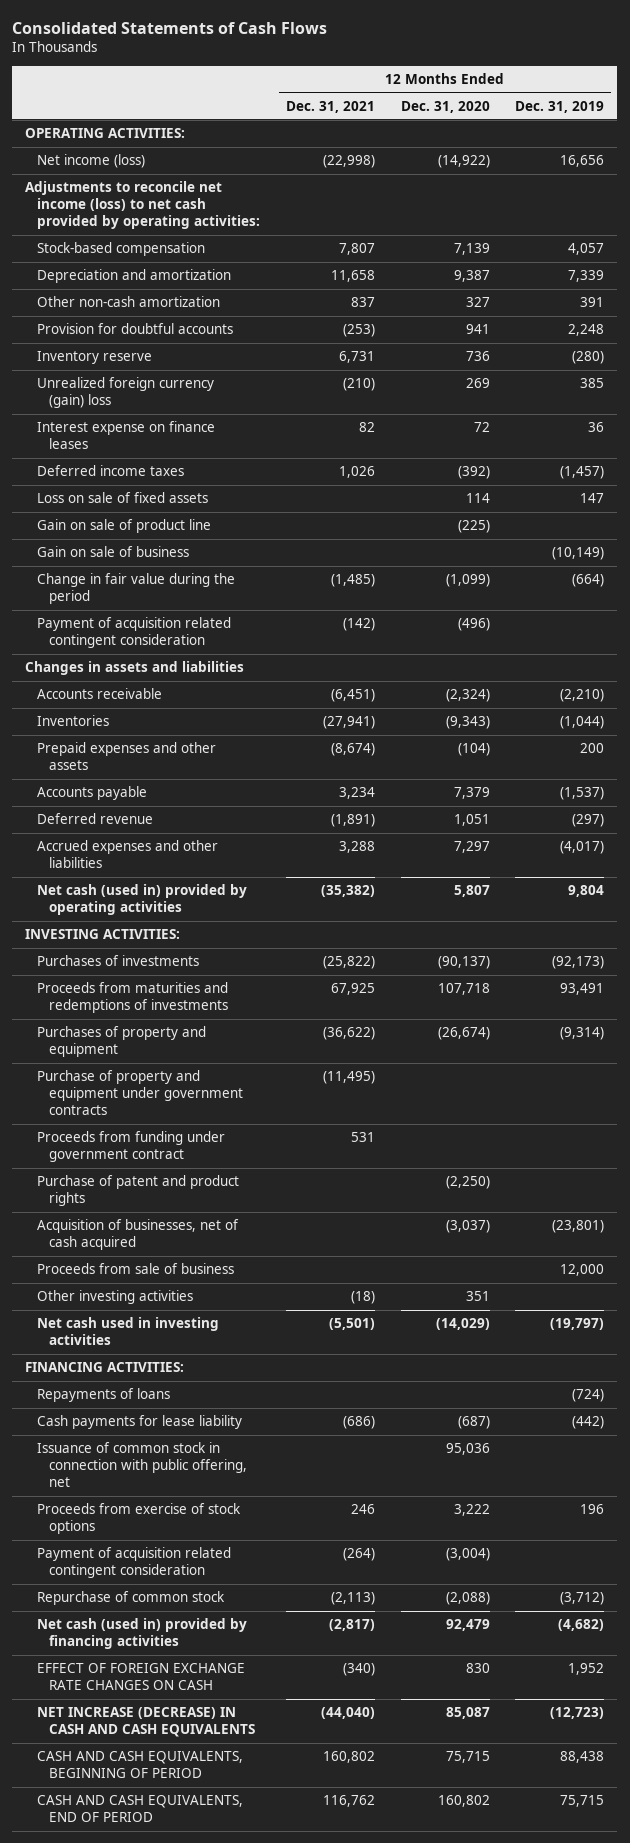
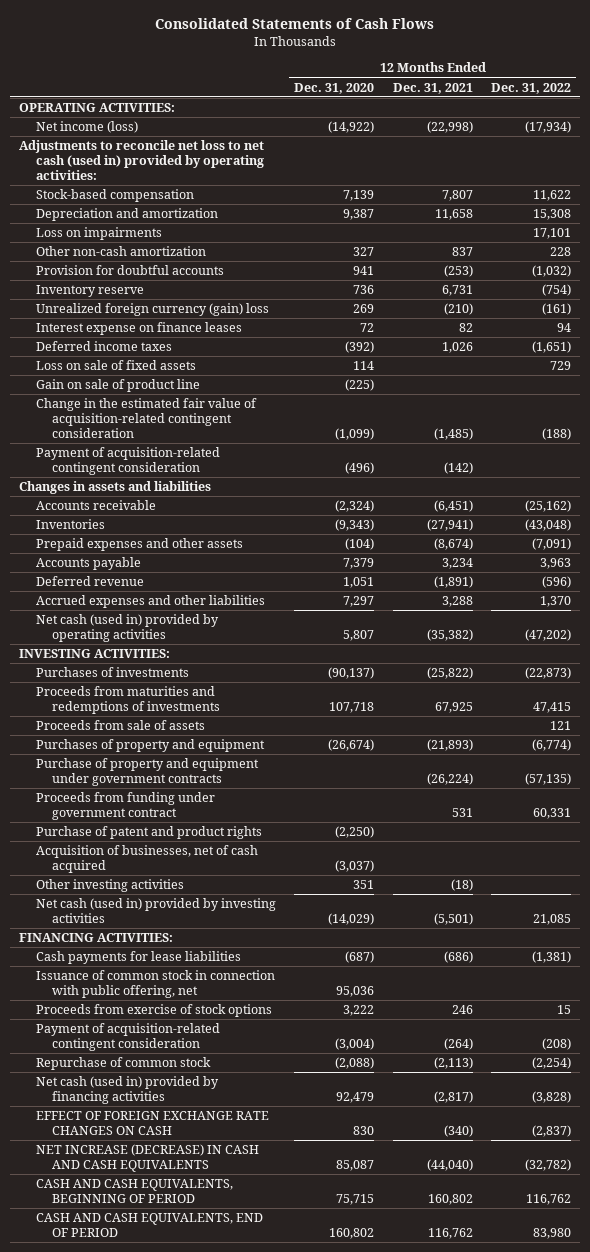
- | 12 Months Ended Dec. 31, 2021 | 12 Months Ended Dec. 31, 2020 | 12 Months Ended Dec. 31, 2019
+ | 12 Months Ended Dec. 31, 2020 | 12 Months Ended Dec. 31, 2021 | 12 Months Ended Dec. 31, 2022
- Adjustments to reconcile net income (loss) to net cash provided by operating activities:
+ Adjustments to reconcile net loss to net cash (used in) provided by operating activities:
+ Loss on impairments | | | 17,101
- Gain on sale of business | | | (10,149)
- Change in fair value during the period | (1,485) | (1,099) | (664)
- Payment of acquisition related contingent consideration | (142) | (496) |
+ Change in the estimated fair value of acquisition-related contingent consideration | (1,099) | (1,485) | (188)
+ Payment of acquisition-related contingent consideration | (496) | (142) |
- Purchases of property and equipment | (36,622) | (26,674) | (9,314)
- Purchase of property and equipment under government contracts | (11,495) | |
+ Proceeds from sale of assets | | | 121
+ Purchases of property and equipment | (26,674) | (21,893) | (6,774)
+ Purchase of property and equipment under government contracts | | (26,224) | (57,135)
- Proceeds from sale of business | | | 12,000
- Net cash used in investing activities | (5,501) | (14,029) | (19,797)
+ Net cash (used in) provided by investing activities | (14,029) | (5,501) | 21,085
- Repayments of loans | | | (724)
- Cash payments for lease liability | (686) | (687) | (442)
+ Cash payments for lease liabilities | (687) | (686) | (1,381)
- Payment of acquisition related contingent consideration | (264) | (3,004) |
+ Payment of acquisition-related contingent consideration | (3,004) | (264) | (208)

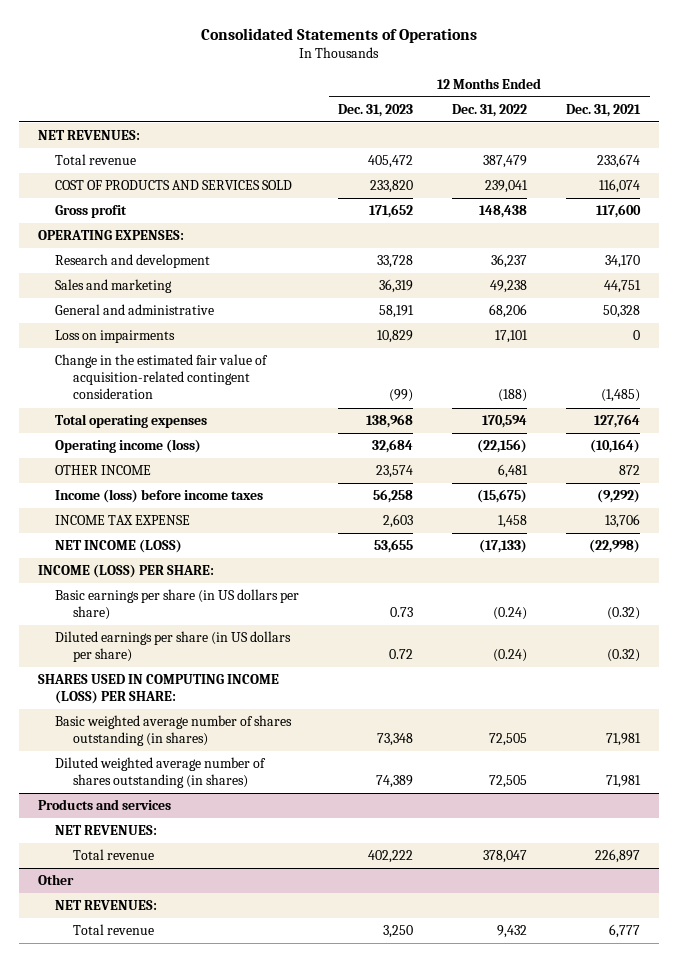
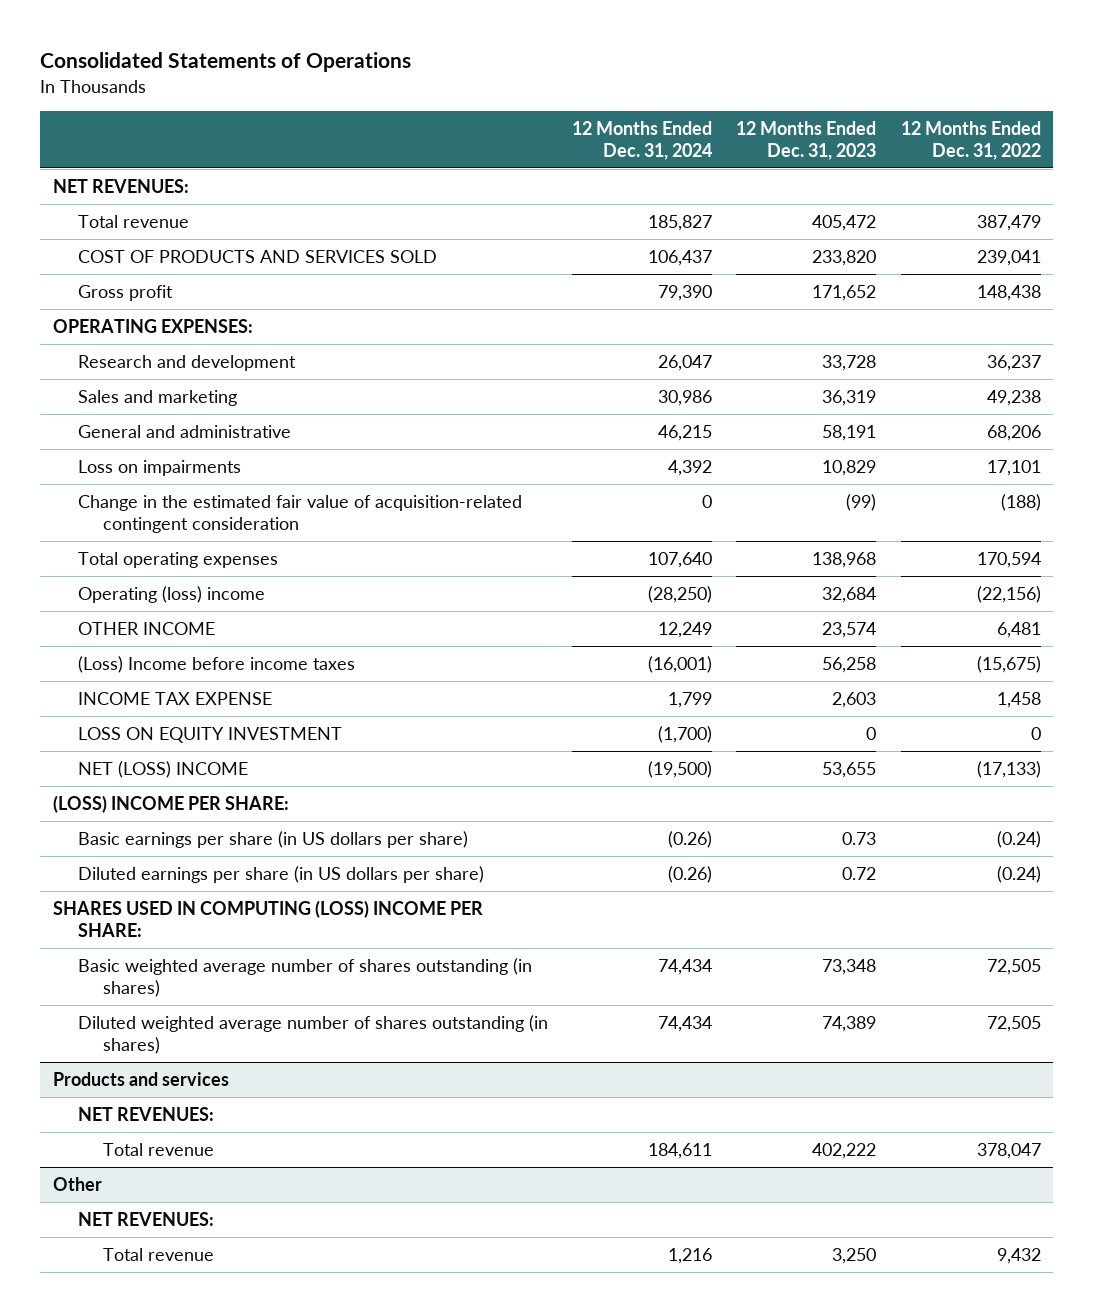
- | 12 Months Ended Dec. 31, 2023 | 12 Months Ended Dec. 31, 2022 | 12 Months Ended Dec. 31, 2021
+ | 12 Months Ended Dec. 31, 2024 | 12 Months Ended Dec. 31, 2023 | 12 Months Ended Dec. 31, 2022
- Operating income (loss) | 32,684 | (22,156) | (10,164)
+ Operating (loss) income | (28,250) | 32,684 | (22,156)
- Income (loss) before income taxes | 56,258 | (15,675) | (9,292)
+ (Loss) Income before income taxes | (16,001) | 56,258 | (15,675)
- NET INCOME (LOSS) | 53,655 | (17,133) | (22,998)
- INCOME (LOSS) PER SHARE:
+ LOSS ON EQUITY INVESTMENT | (1,700) | 0 | 0
+ NET (LOSS) INCOME | (19,500) | 53,655 | (17,133)
+ (LOSS) INCOME PER SHARE:
- SHARES USED IN COMPUTING INCOME (LOSS) PER SHARE:
+ SHARES USED IN COMPUTING (LOSS) INCOME PER SHARE:

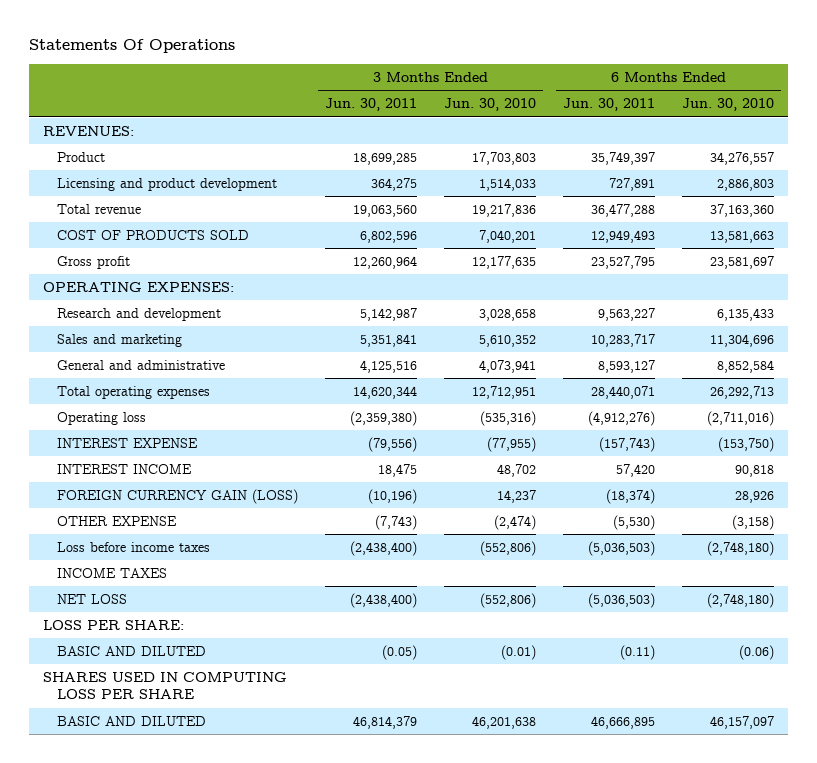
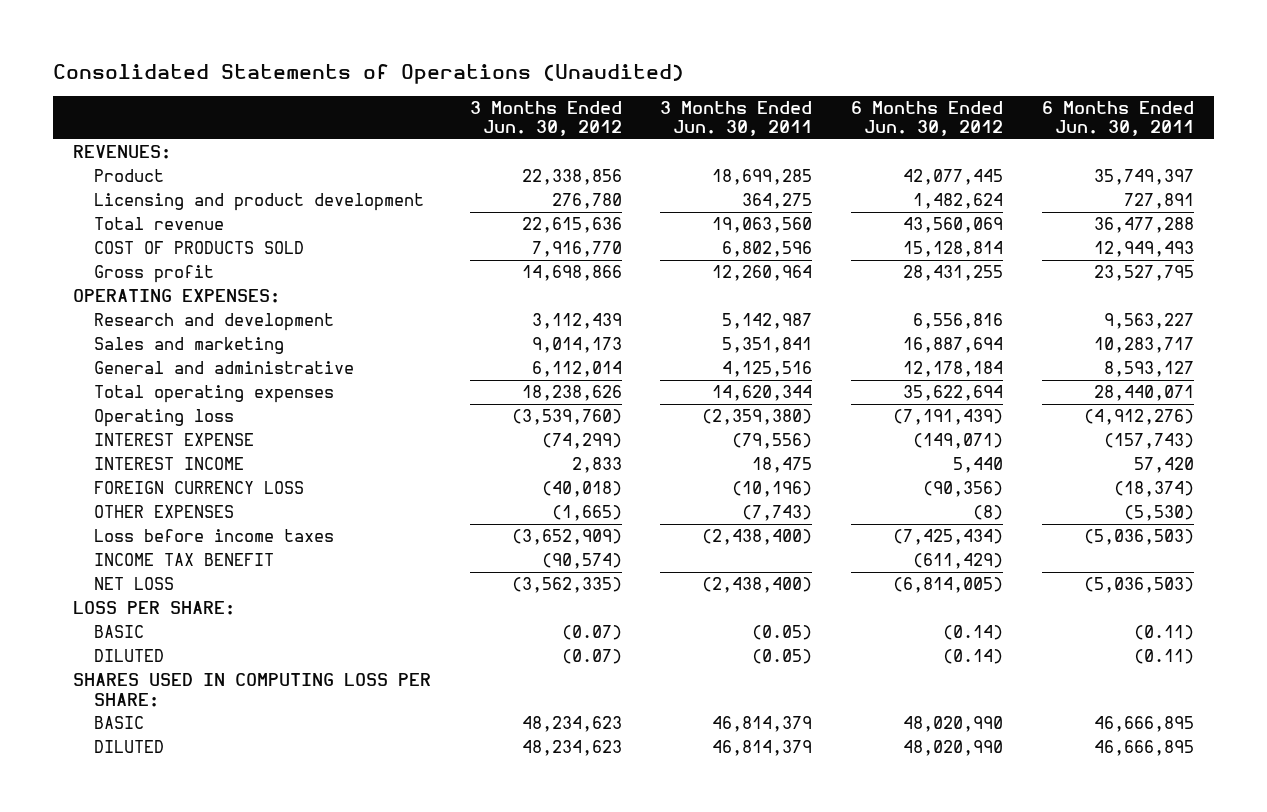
- Statements Of Operations
+ Consolidated Statements of Operations (Unaudited)
- | 3 Months Ended Jun. 30, 2011 | 3 Months Ended Jun. 30, 2010 | 6 Months Ended Jun. 30, 2011 | 6 Months Ended Jun. 30, 2010
+ | 3 Months Ended Jun. 30, 2012 | 3 Months Ended Jun. 30, 2011 | 6 Months Ended Jun. 30, 2012 | 6 Months Ended Jun. 30, 2011
- FOREIGN CURRENCY GAIN (LOSS) | (10,196) | 14,237 | (18,374) | 28,926
- OTHER EXPENSE | (7,743) | (2,474) | (5,530) | (3,158)
+ FOREIGN CURRENCY LOSS | (40,018) | (10,196) | (90,356) | (18,374)
+ OTHER EXPENSES | (1,665) | (7,743) | (8) | (5,530)
- INCOME TAXES
+ INCOME TAX BENEFIT | (90,574) | | (611,429) |
- BASIC AND DILUTED | (0.05) | (0.01) | (0.11) | (0.06)
- SHARES USED IN COMPUTING LOSS PER SHARE
- BASIC AND DILUTED | 46,814,379 | 46,201,638 | 46,666,895 | 46,157,097
+ BASIC | (0.07) | (0.05) | (0.14) | (0.11)
+ DILUTED | (0.07) | (0.05) | (0.14) | (0.11)
+ SHARES USED IN COMPUTING LOSS PER SHARE:
+ BASIC | 48,234,623 | 46,814,379 | 48,020,990 | 46,666,895
+ DILUTED | 48,234,623 | 46,814,379 | 48,020,990 | 46,666,895

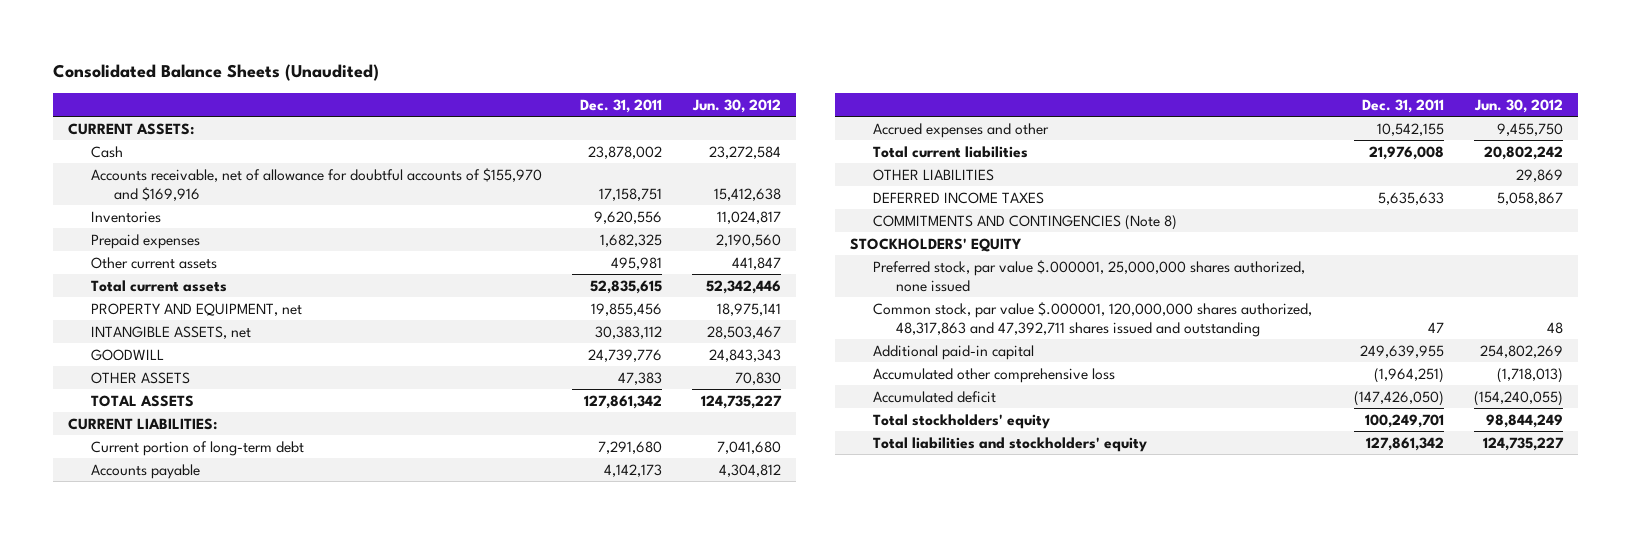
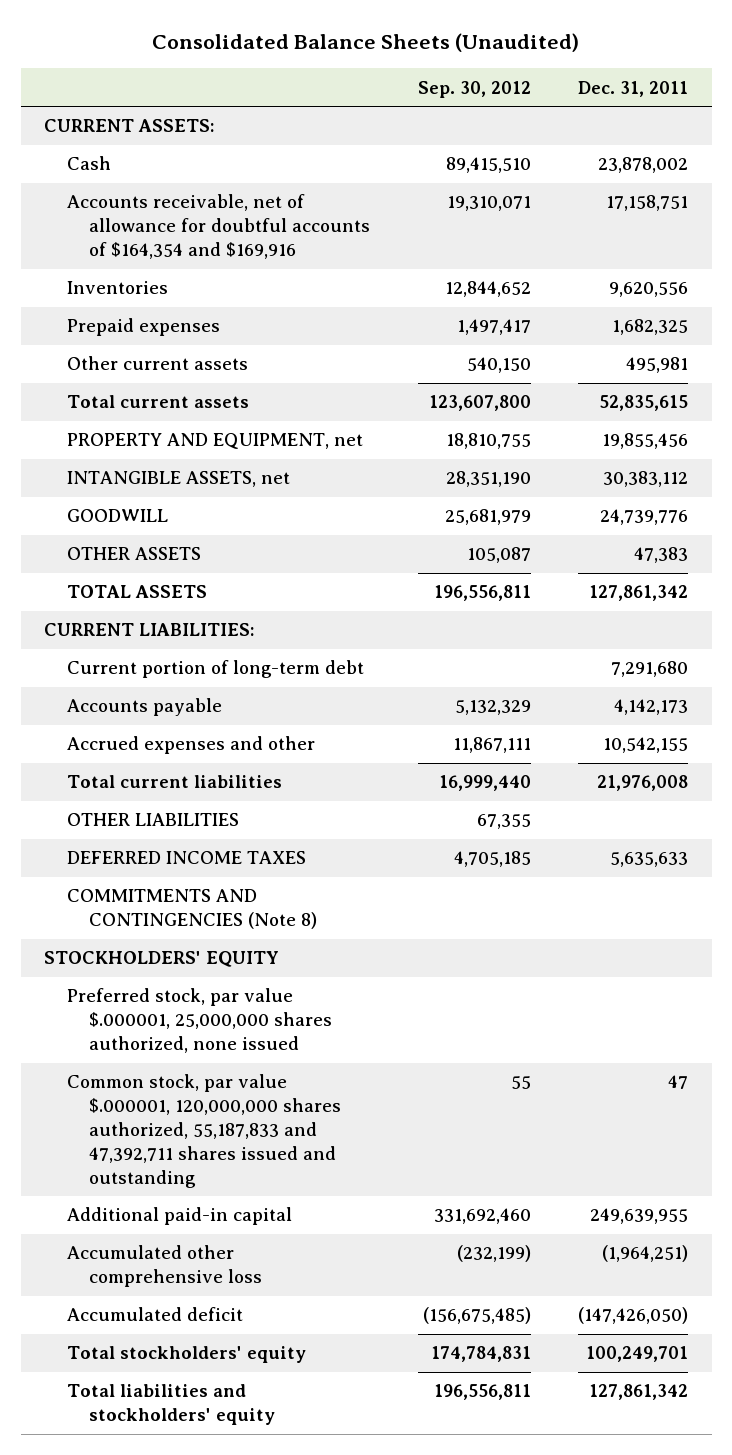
- | Dec. 31, 2011 | Jun. 30, 2012
+ | Sep. 30, 2012 | Dec. 31, 2011
- Accounts receivable, net of allowance for doubtful accounts of $155,970 and $169,916 | 17,158,751 | 15,412,638
+ Accounts receivable, net of allowance for doubtful accounts of $164,354 and $169,916 | 19,310,071 | 17,158,751
- Common stock, par value $.000001, 120,000,000 shares authorized, 48,317,863 and 47,392,711 shares issued and outstanding | 47 | 48
+ Common stock, par value $.000001, 120,000,000 shares authorized, 55,187,833 and 47,392,711 shares issued and outstanding | 55 | 47

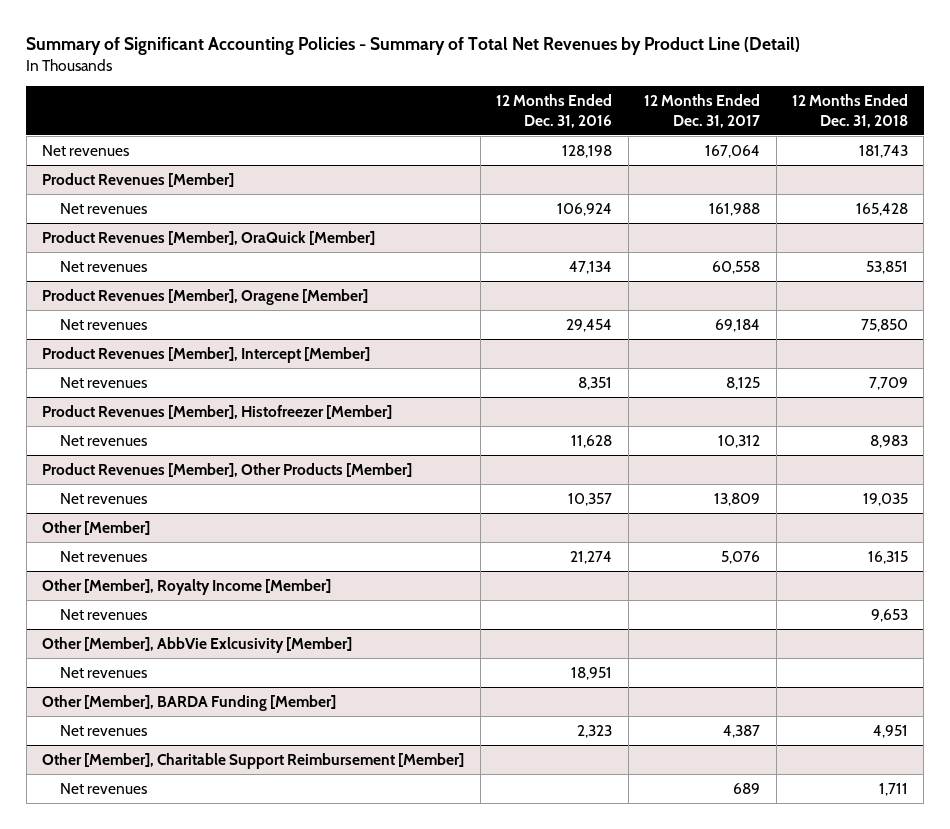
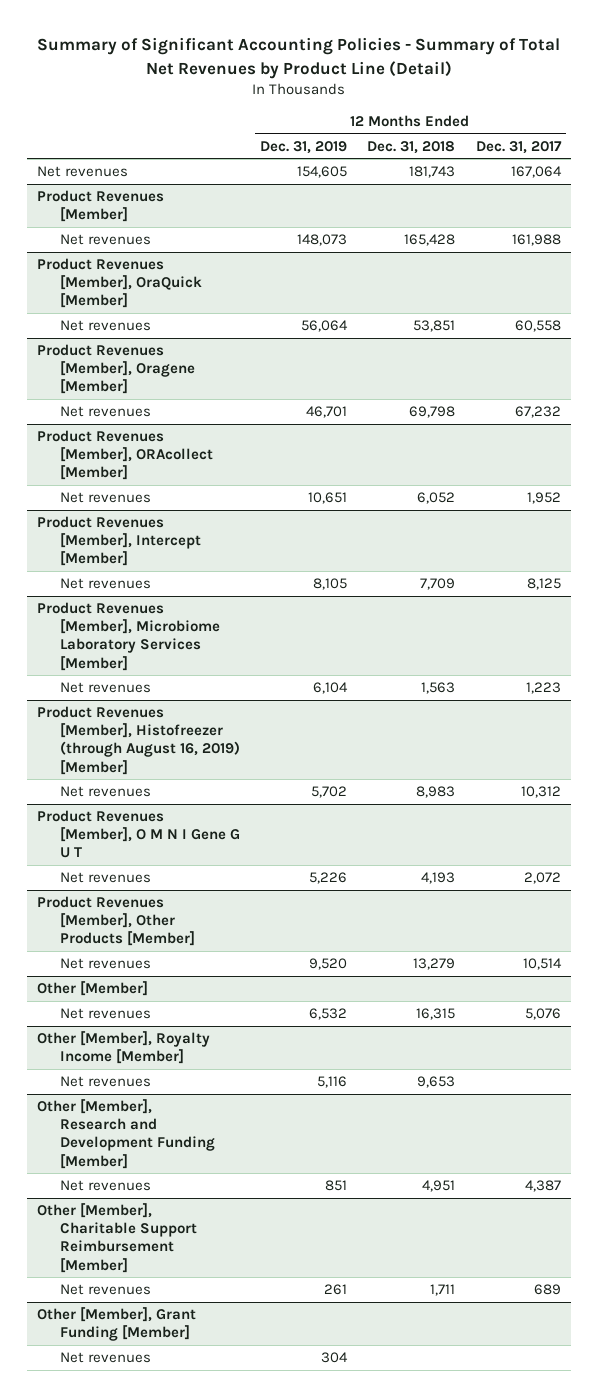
- | 12 Months Ended Dec. 31, 2016 | 12 Months Ended Dec. 31, 2017 | 12 Months Ended Dec. 31, 2018
+ | 12 Months Ended Dec. 31, 2019 | 12 Months Ended Dec. 31, 2018 | 12 Months Ended Dec. 31, 2017
@ Product Revenues [Member], Oragene [Member]
- Net revenues | 29,454 | 69,184 | 75,850
+ Net revenues | 46,701 | 69,798 | 67,232
+ Product Revenues [Member], ORAcollect [Member]
+ Net revenues | 10,651 | 6,052 | 1,952
- Product Revenues [Member], Histofreezer [Member]
+ Product Revenues [Member], Microbiome Laboratory Services [Member]
+ Net revenues | 6,104 | 1,563 | 1,223
+ Product Revenues [Member], Histofreezer (through August 16, 2019) [Member]
+ Product Revenues [Member], O M N I Gene G U T
+ Net revenues | 5,226 | 4,193 | 2,072
@ Product Revenues [Member], Other Products [Member]
- Net revenues | 10,357 | 13,809 | 19,035
+ Net revenues | 9,520 | 13,279 | 10,514
- Other [Member], AbbVie Exlcusivity [Member]
- Net revenues | 18,951 | |
- Other [Member], BARDA Funding [Member]
+ Other [Member], Research and Development Funding [Member]
+ Other [Member], Grant Funding [Member]
+ Net revenues | 304 | |

